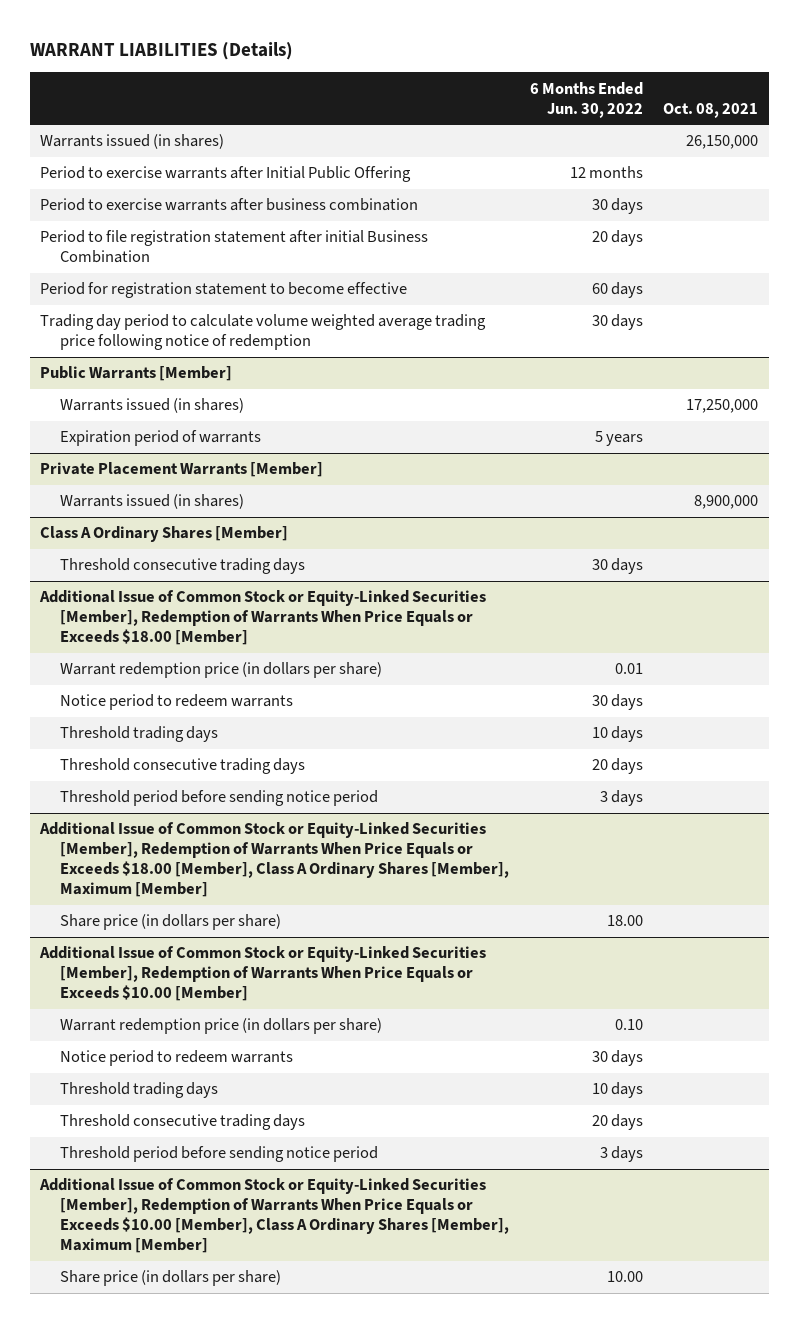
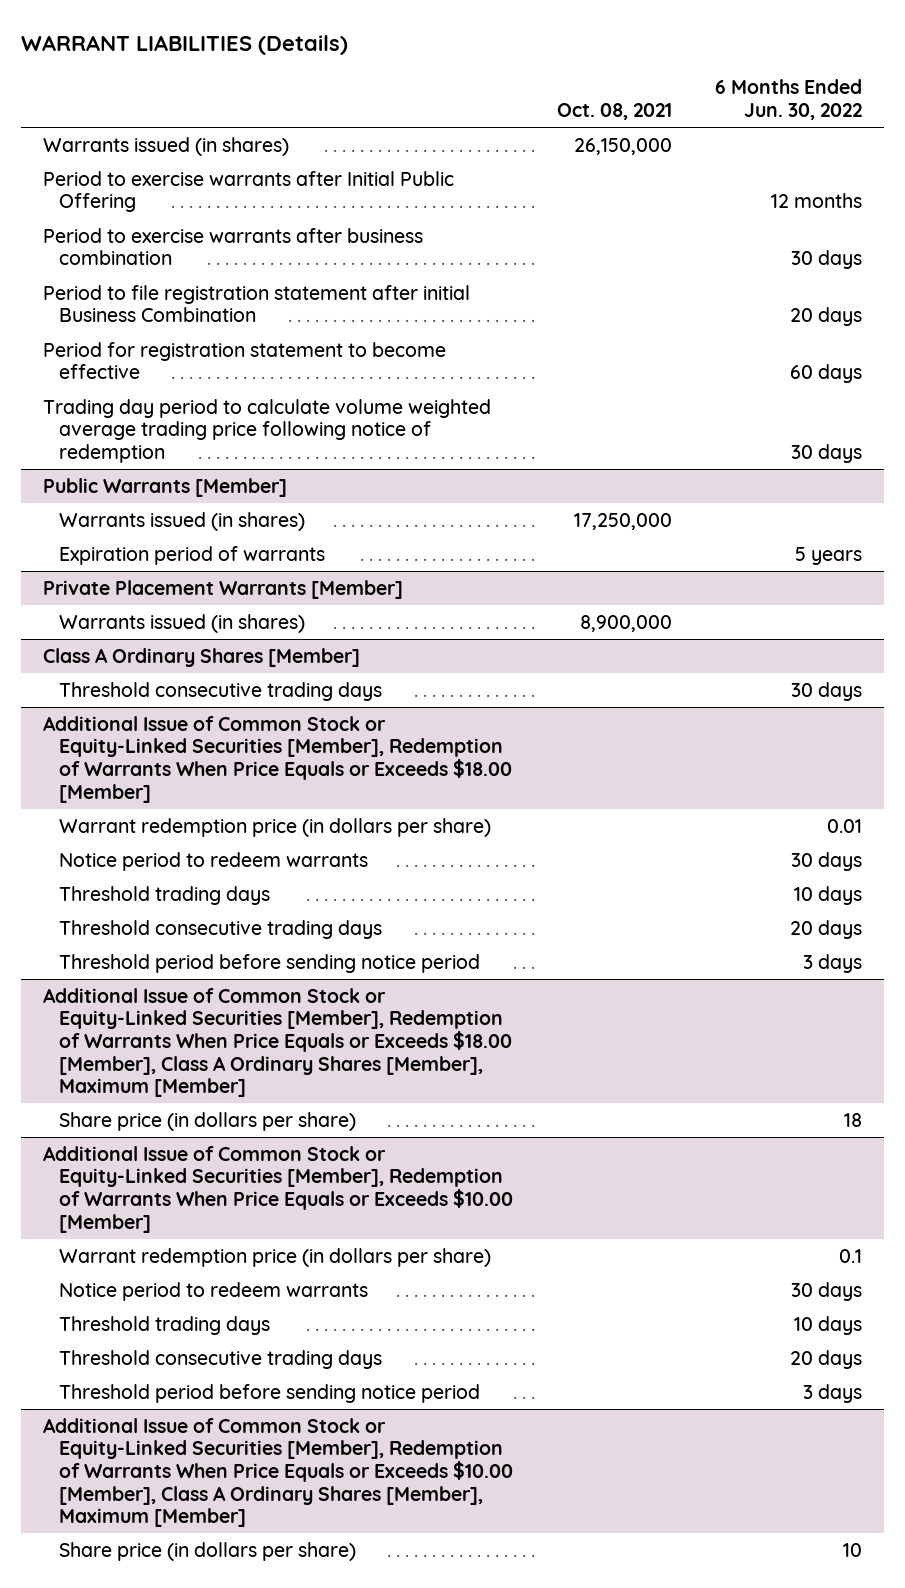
- | 6 Months Ended Jun. 30, 2022 | Oct. 08, 2021
+ | Oct. 08, 2021 | 6 Months Ended Jun. 30, 2022
@ Additional Issue of Common Stock or Equity-Linked Securities [Member], Redemption of Warrants When Price Equals or Exceeds $18.00 [Member], Class A Ordinary Shares [Member], Maximum [Member]
- Share price (in dollars per share) | 18.00 |
+ Share price (in dollars per share) | | 18
@ Additional Issue of Common Stock or Equity-Linked Securities [Member], Redemption of Warrants When Price Equals or Exceeds $10.00 [Member]
- Warrant redemption price (in dollars per share) | 0.10 |
+ Warrant redemption price (in dollars per share) | | 0.1
@ Additional Issue of Common Stock or Equity-Linked Securities [Member], Redemption of Warrants When Price Equals or Exceeds $10.00 [Member], Class A Ordinary Shares [Member], Maximum [Member]
- Share price (in dollars per share) | 10.00 |
+ Share price (in dollars per share) | | 10

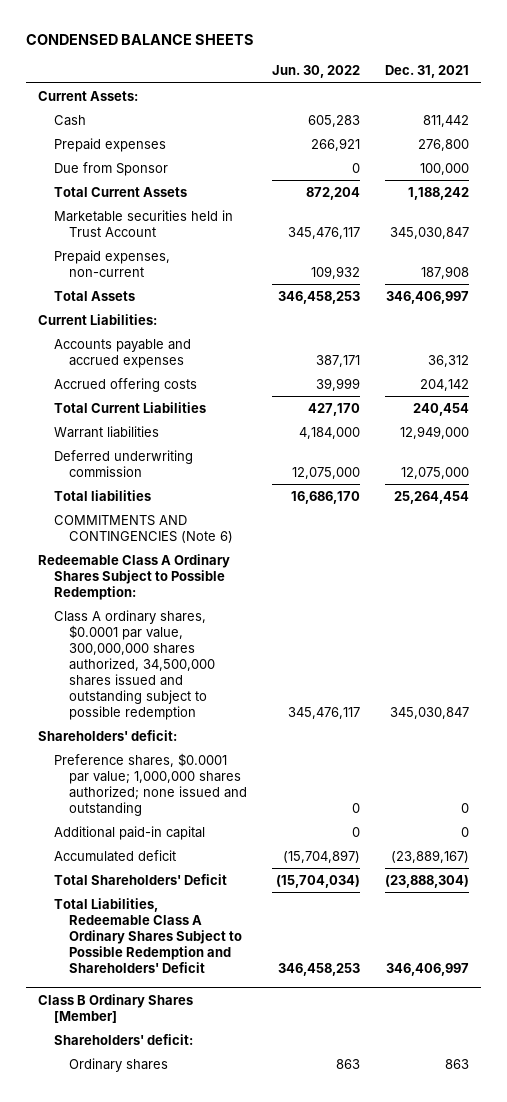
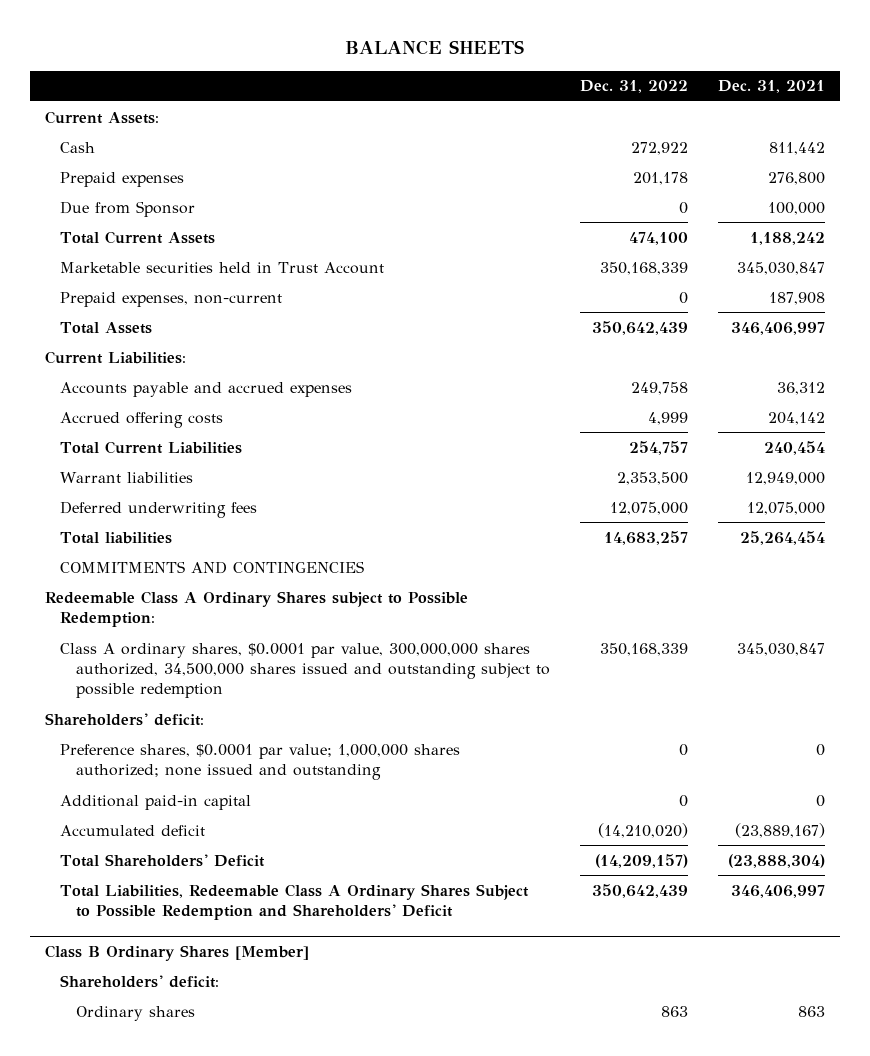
- CONDENSED BALANCE SHEETS
+ BALANCE SHEETS
- | Jun. 30, 2022 | Dec. 31, 2021
+ | Dec. 31, 2022 | Dec. 31, 2021
- Deferred underwriting commission | 12,075,000 | 12,075,000
+ Deferred underwriting fees | 12,075,000 | 12,075,000
- COMMITMENTS AND CONTINGENCIES (Note 6)
- Redeemable Class A Ordinary Shares Subject to Possible Redemption:
+ COMMITMENTS AND CONTINGENCIES
+ Redeemable Class A Ordinary Shares subject to Possible Redemption:

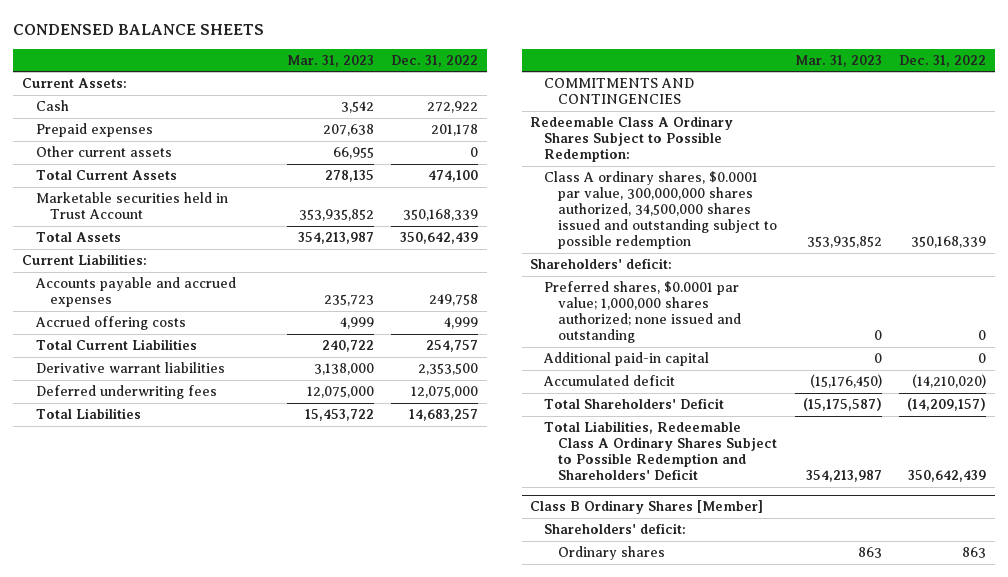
- BALANCE SHEETS
+ CONDENSED BALANCE SHEETS
- | Dec. 31, 2022 | Dec. 31, 2021
+ | Mar. 31, 2023 | Dec. 31, 2022
- Due from Sponsor | 0 | 100,000
+ Other current assets | 66,955 | 0
- Prepaid expenses, non-current | 0 | 187,908
- Warrant liabilities | 2,353,500 | 12,949,000
+ Derivative warrant liabilities | 3,138,000 | 2,353,500
- Total liabilities | 14,683,257 | 25,264,454
+ Total Liabilities | 15,453,722 | 14,683,257
- Redeemable Class A Ordinary Shares subject to Possible Redemption:
+ Redeemable Class A Ordinary Shares Subject to Possible Redemption:
- Preference shares, $0.0001 par value; 1,000,000 shares authorized; none issued and outstanding | 0 | 0
+ Preferred shares, $0.0001 par value; 1,000,000 shares authorized; none issued and outstanding | 0 | 0

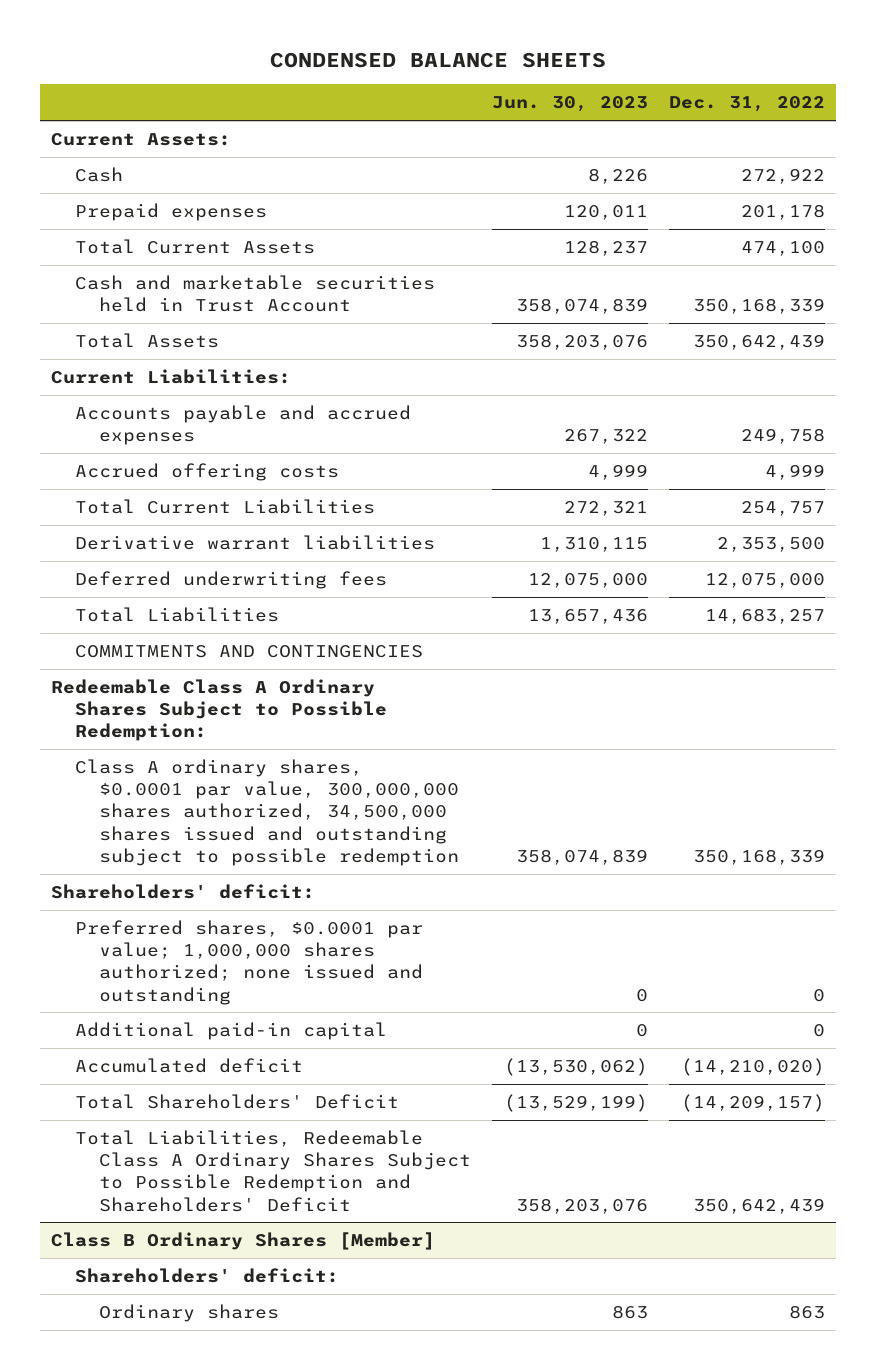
- | Mar. 31, 2023 | Dec. 31, 2022
+ | Jun. 30, 2023 | Dec. 31, 2022
- Other current assets | 66,955 | 0
- Marketable securities held in Trust Account | 353,935,852 | 350,168,339
+ Cash and marketable securities held in Trust Account | 358,074,839 | 350,168,339

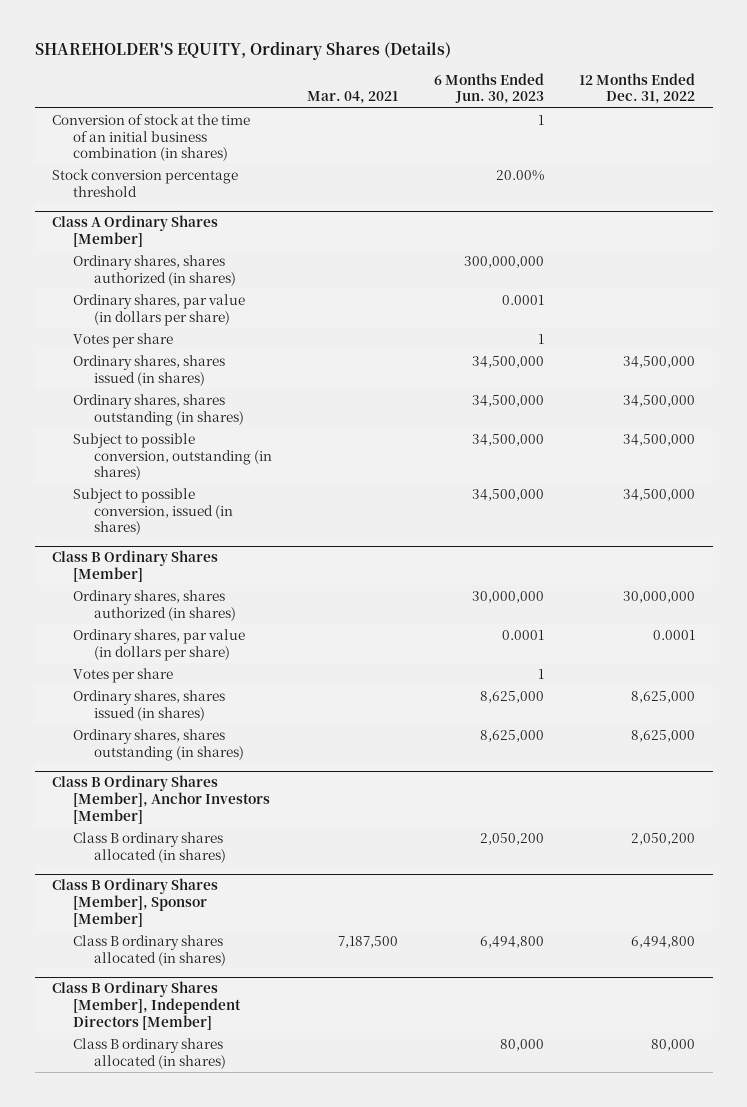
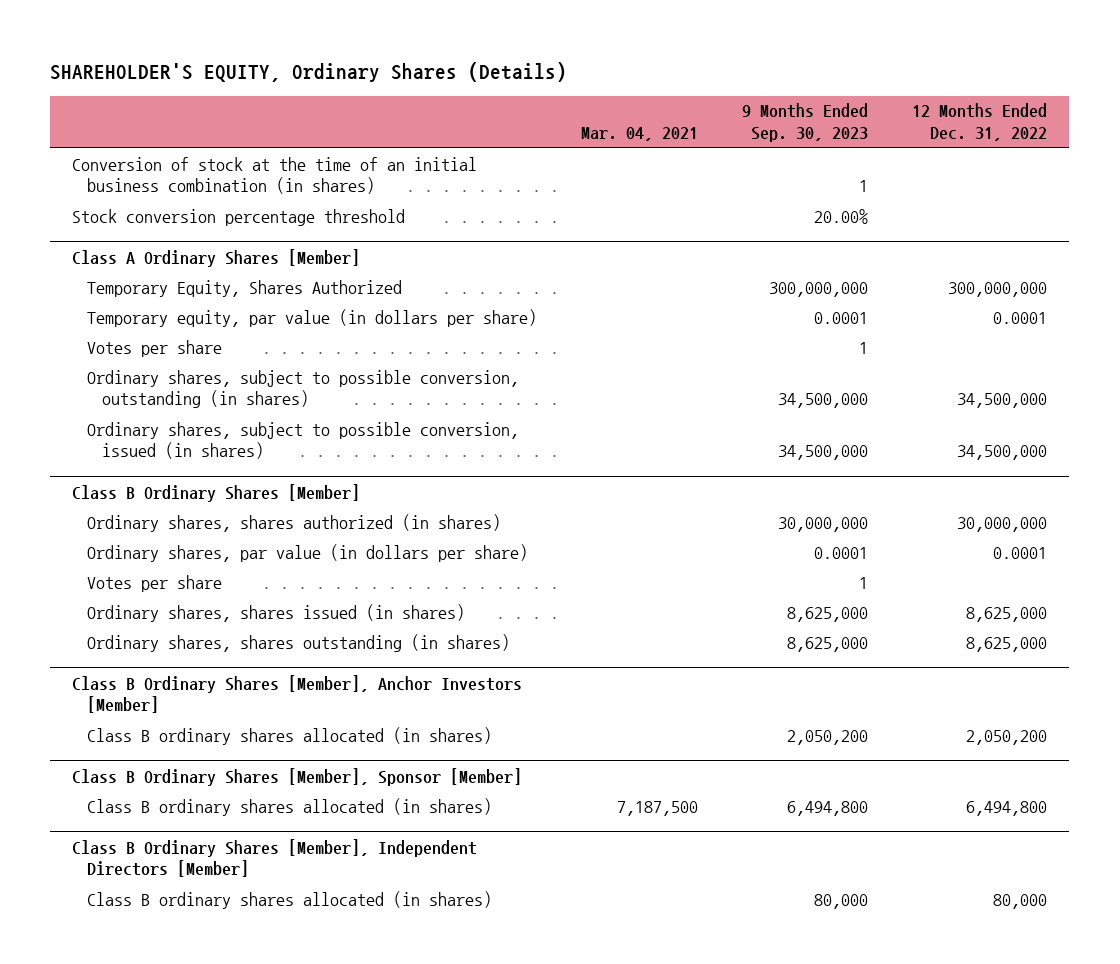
- | Mar. 04, 2021 | 6 Months Ended Jun. 30, 2023 | 12 Months Ended Dec. 31, 2022
+ | Mar. 04, 2021 | 9 Months Ended Sep. 30, 2023 | 12 Months Ended Dec. 31, 2022
@ Class A Ordinary Shares [Member]
- Ordinary shares, shares authorized (in shares) | | 300,000,000 |
- Ordinary shares, par value (in dollars per share) | | 0.0001 |
+ Temporary Equity, Shares Authorized | | 300,000,000 | 300,000,000
+ Temporary equity, par value (in dollars per share) | | 0.0001 | 0.0001
- Ordinary shares, shares issued (in shares) | | 34,500,000 | 34,500,000
- Ordinary shares, shares outstanding (in shares) | | 34,500,000 | 34,500,000
- Subject to possible conversion, outstanding (in shares) | | 34,500,000 | 34,500,000
- Subject to possible conversion, issued (in shares) | | 34,500,000 | 34,500,000
+ Ordinary shares, subject to possible conversion, outstanding (in shares) | | 34,500,000 | 34,500,000
+ Ordinary shares, subject to possible conversion, issued (in shares) | | 34,500,000 | 34,500,000

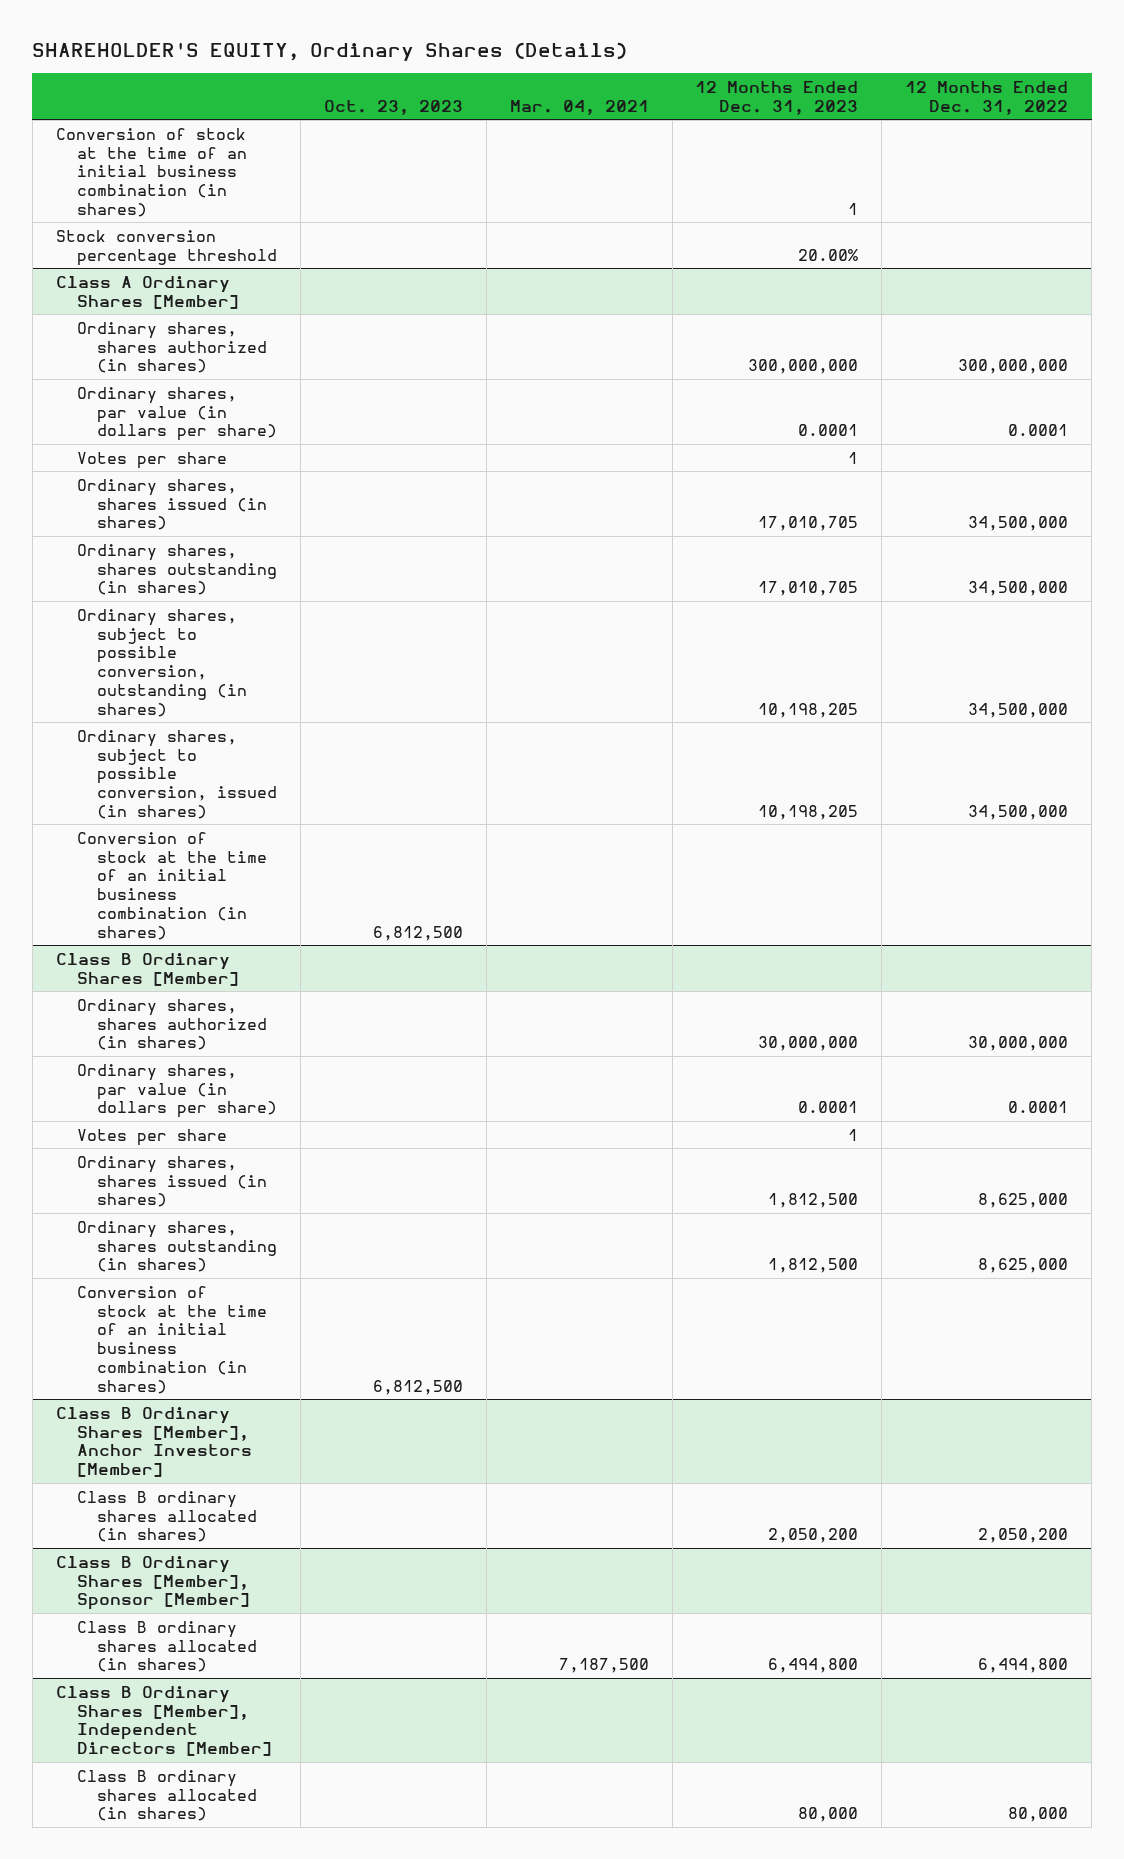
- | Mar. 04, 2021 | 9 Months Ended Sep. 30, 2023 | 12 Months Ended Dec. 31, 2022
+ | Oct. 23, 2023 | Mar. 04, 2021 | 12 Months Ended Dec. 31, 2023 | 12 Months Ended Dec. 31, 2022
@ Class A Ordinary Shares [Member]
- Temporary Equity, Shares Authorized | | 300,000,000 | 300,000,000
- Temporary equity, par value (in dollars per share) | | 0.0001 | 0.0001
+ Ordinary shares, shares authorized (in shares) | | | 300,000,000 | 300,000,000
+ Ordinary shares, par value (in dollars per share) | | | 0.0001 | 0.0001
+ Ordinary shares, shares issued (in shares) | | | 17,010,705 | 34,500,000
+ Ordinary shares, shares outstanding (in shares) | | | 17,010,705 | 34,500,000
+ Conversion of stock at the time of an initial business combination (in shares) | 6,812,500 | | |
@ Class B Ordinary Shares [Member]
+ Conversion of stock at the time of an initial business combination (in shares) | 6,812,500 | | |

